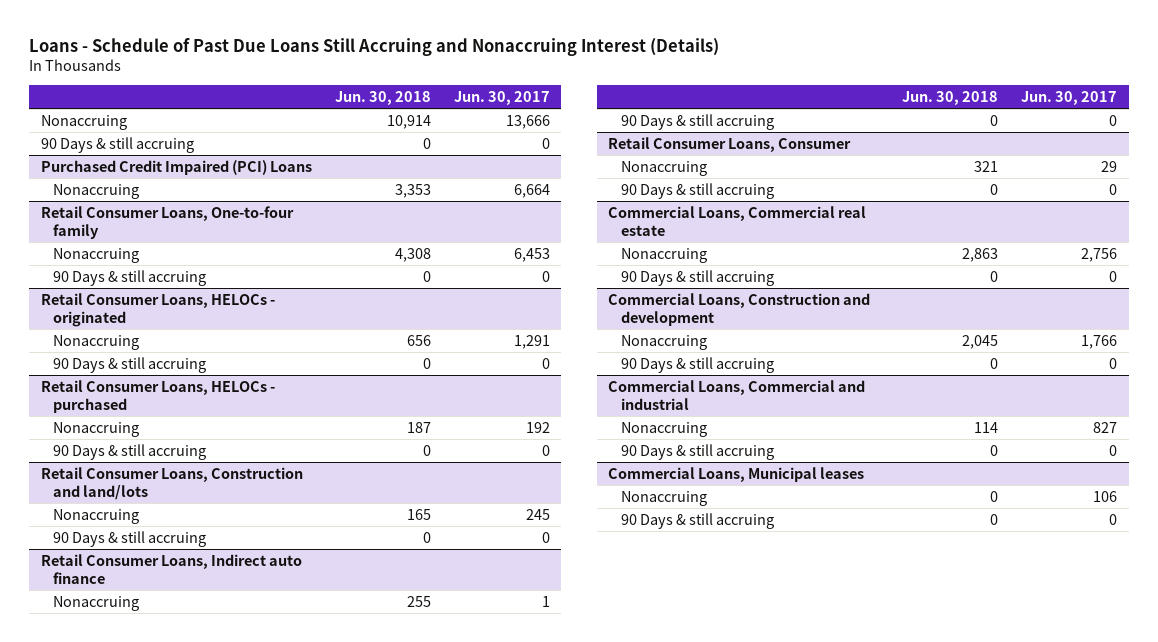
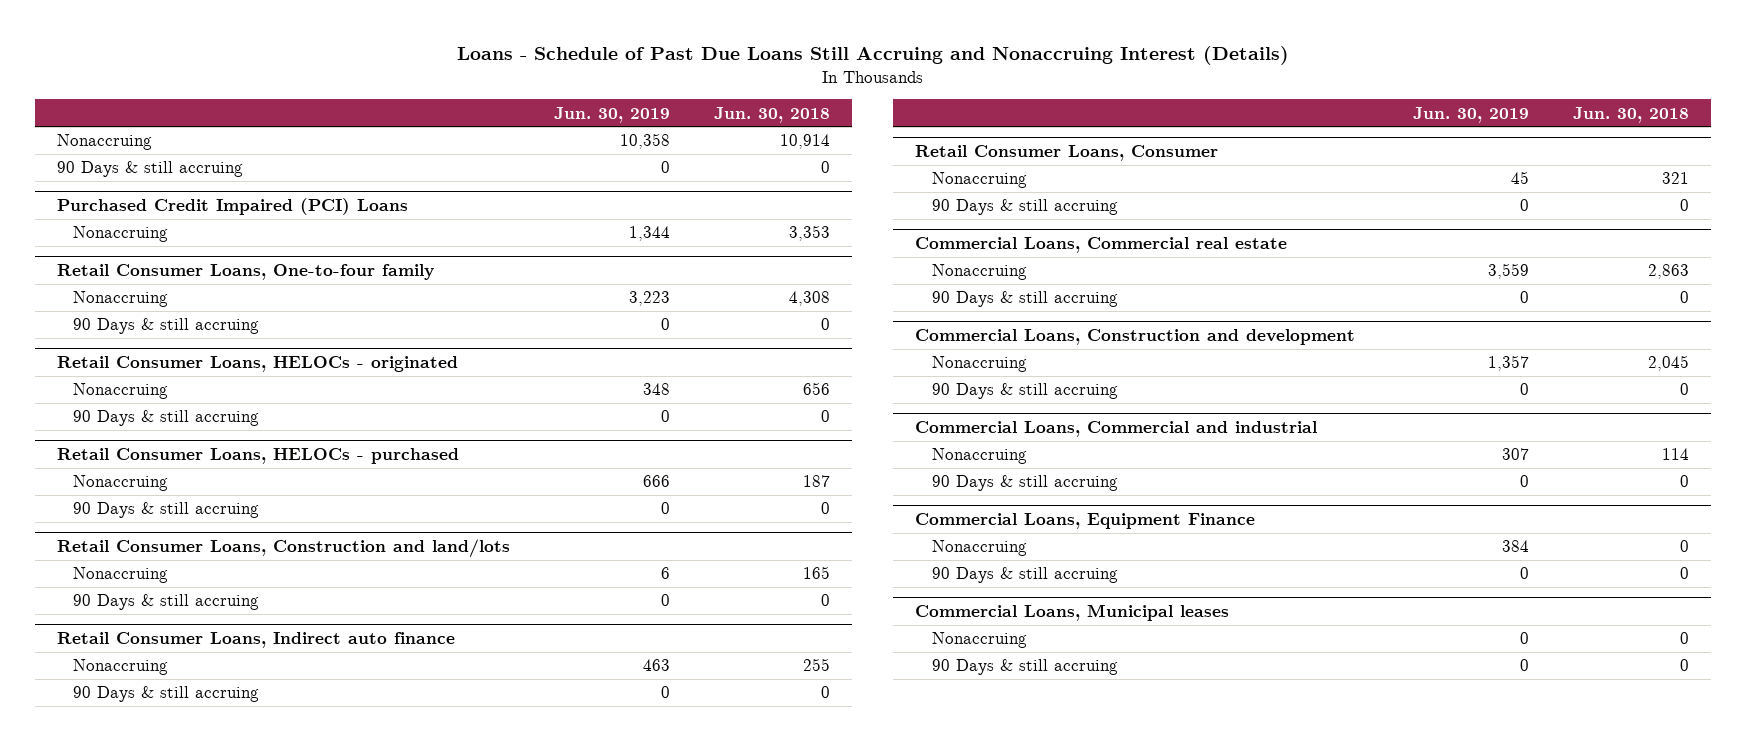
- | Jun. 30, 2018 | Jun. 30, 2017
+ | Jun. 30, 2019 | Jun. 30, 2018
+ Commercial Loans, Equipment Finance
+ Nonaccruing | 384 | 0
+ 90 Days & still accruing | 0 | 0

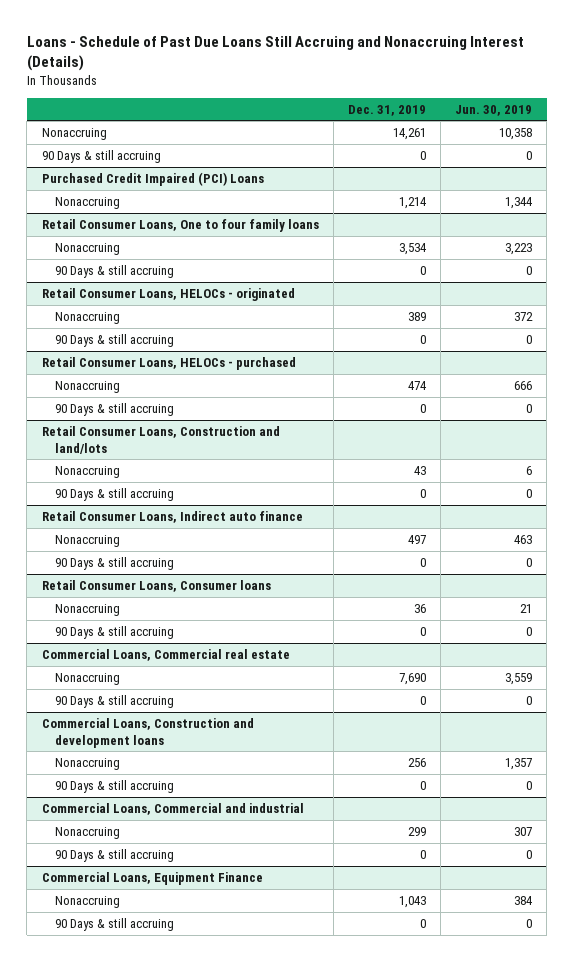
- | Jun. 30, 2019 | Jun. 30, 2018
+ | Dec. 31, 2019 | Jun. 30, 2019
- Retail Consumer Loans, One-to-four family
+ Retail Consumer Loans, One to four family loans
@ Retail Consumer Loans, HELOCs - originated
- Nonaccruing | 348 | 656
+ Nonaccruing | 389 | 372
- Retail Consumer Loans, Consumer
- Nonaccruing | 45 | 321
+ Retail Consumer Loans, Consumer loans
+ Nonaccruing | 36 | 21
- Commercial Loans, Construction and development
+ Commercial Loans, Construction and development loans
- Commercial Loans, Municipal leases
- Nonaccruing | 0 | 0
- 90 Days & still accruing | 0 | 0

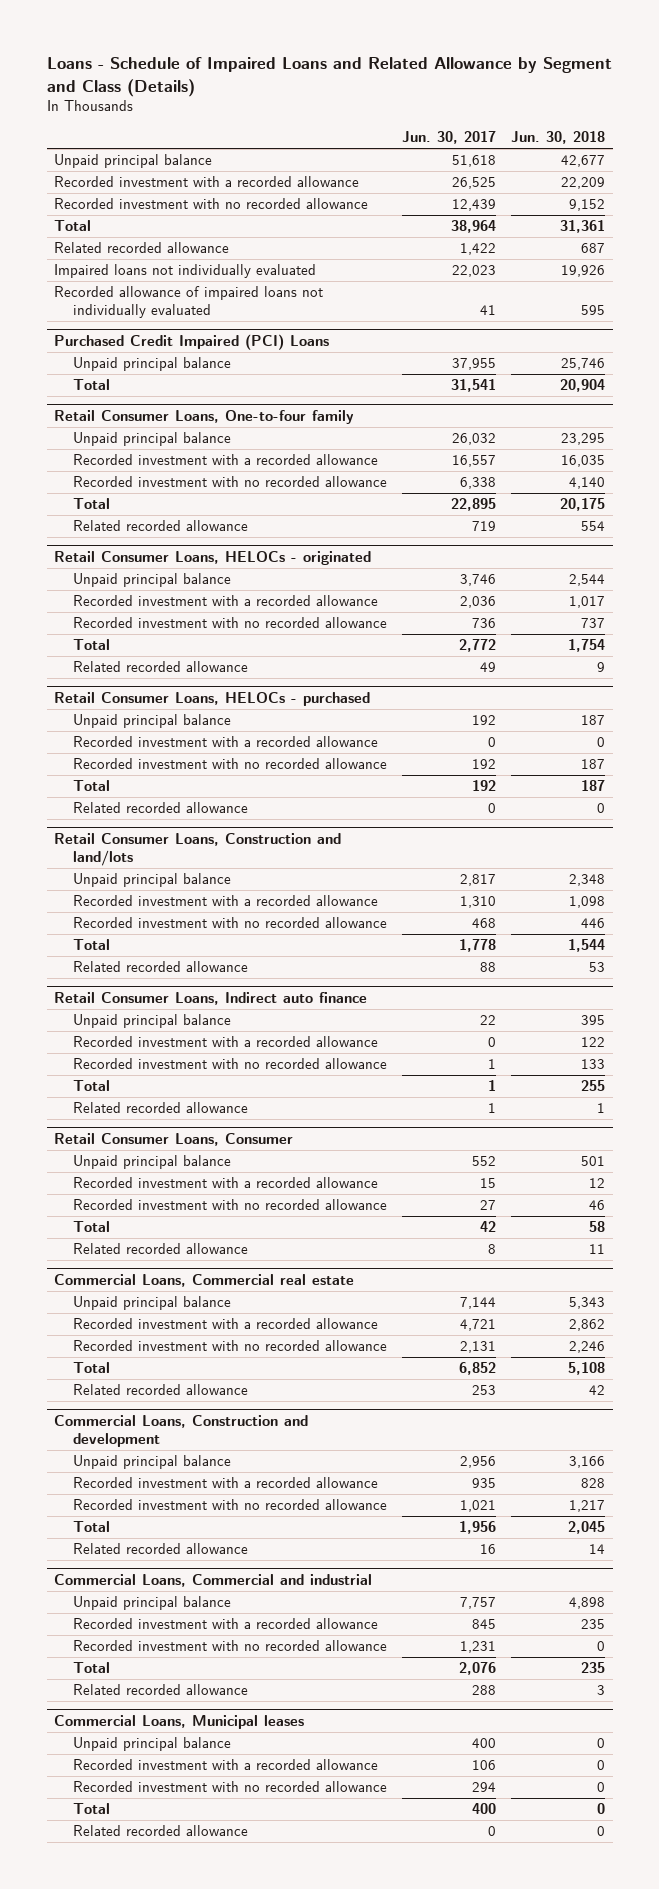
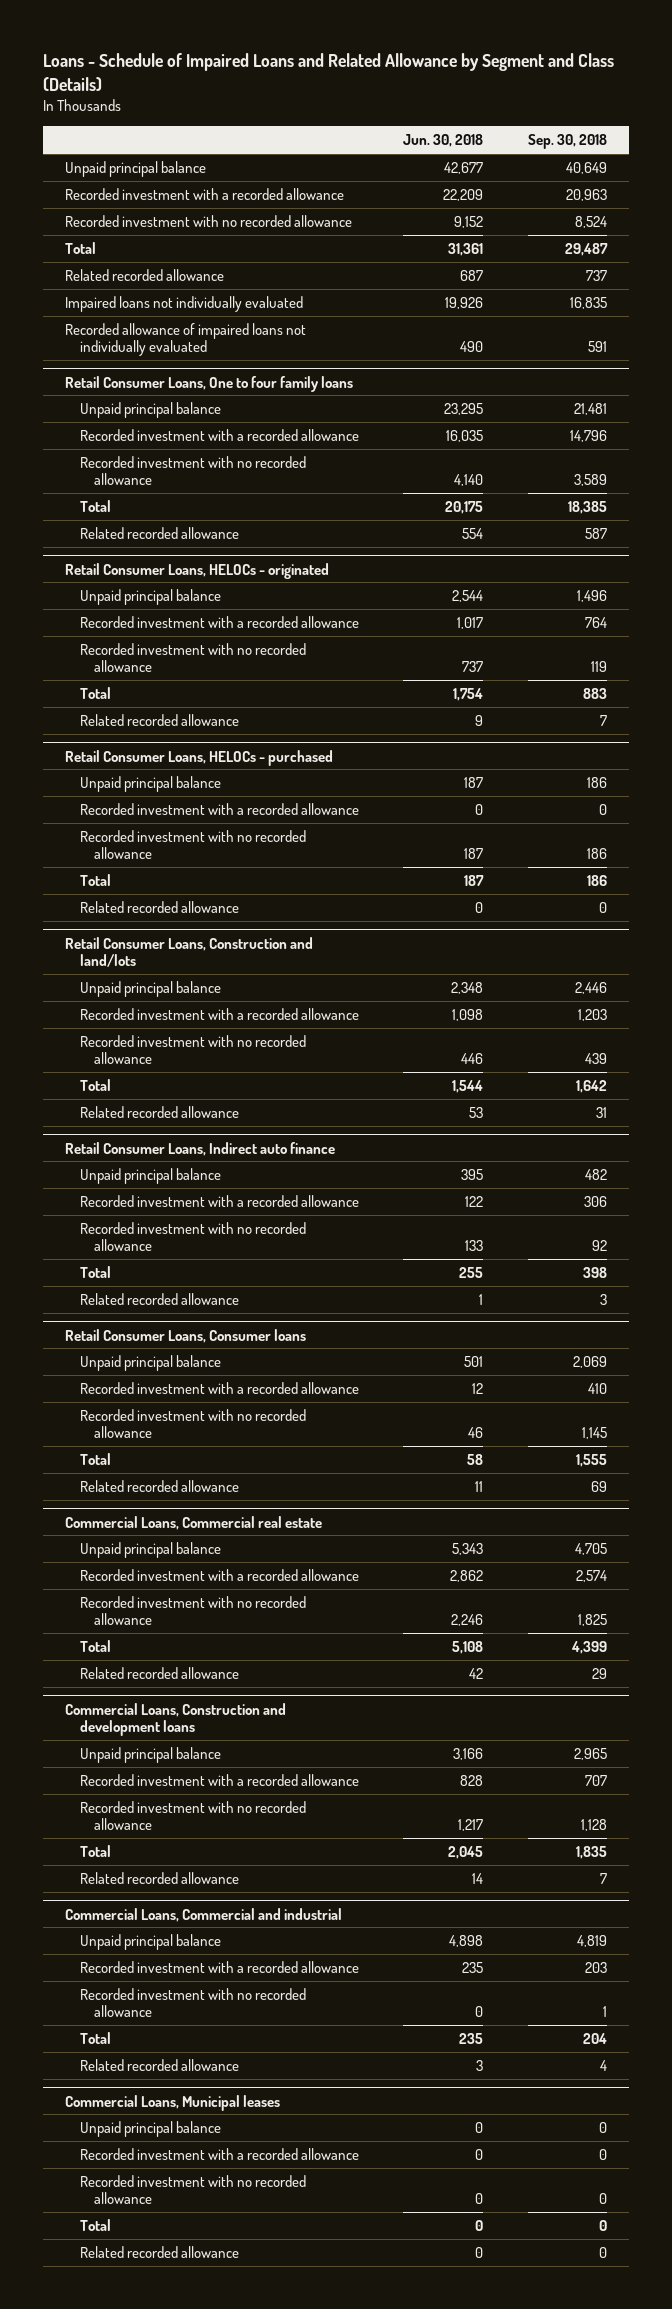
- | Jun. 30, 2017 | Jun. 30, 2018
+ | Jun. 30, 2018 | Sep. 30, 2018
- Recorded allowance of impaired loans not individually evaluated | 41 | 595
- Purchased Credit Impaired (PCI) Loans
- Unpaid principal balance | 37,955 | 25,746
- Total | 31,541 | 20,904
- Retail Consumer Loans, One-to-four family
+ Recorded allowance of impaired loans not individually evaluated | 490 | 591
+ Retail Consumer Loans, One to four family loans
- Retail Consumer Loans, Consumer
+ Retail Consumer Loans, Consumer loans
- Commercial Loans, Construction and development
+ Commercial Loans, Construction and development loans

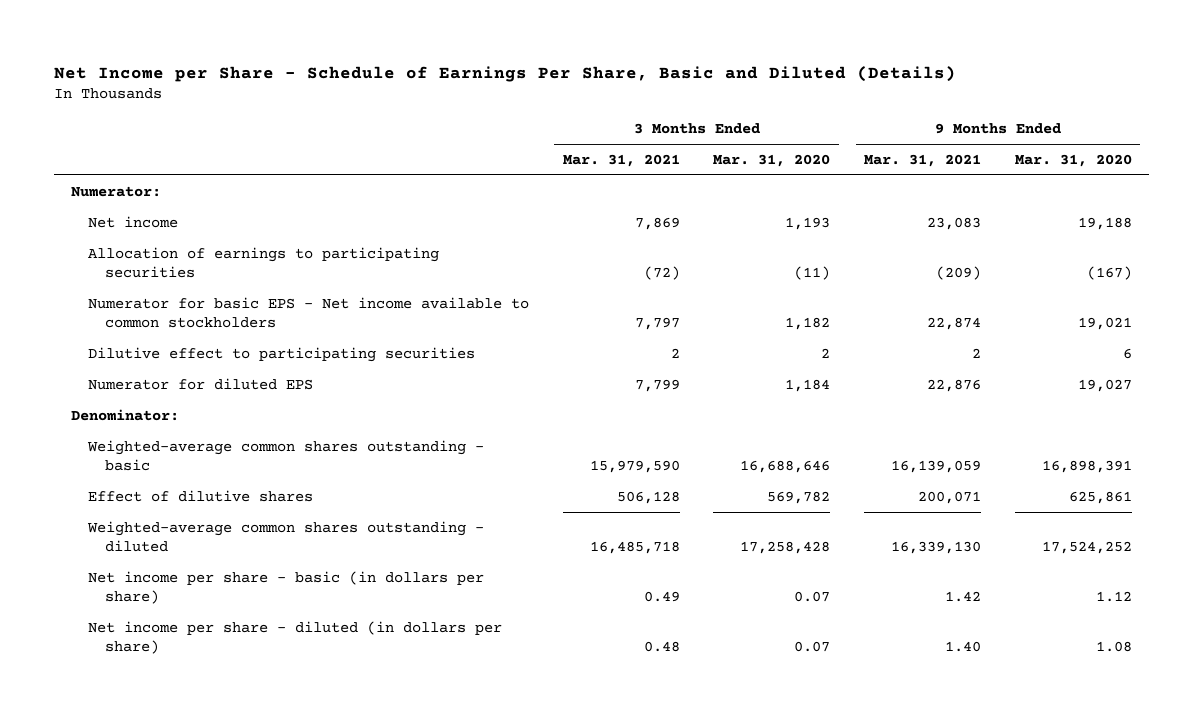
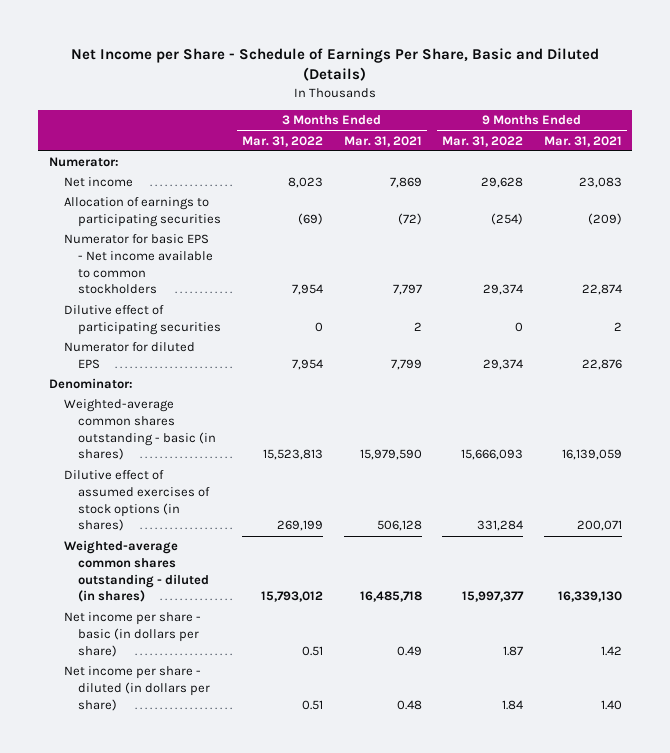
- | 3 Months Ended Mar. 31, 2021 | 3 Months Ended Mar. 31, 2020 | 9 Months Ended Mar. 31, 2021 | 9 Months Ended Mar. 31, 2020
+ | 3 Months Ended Mar. 31, 2022 | 3 Months Ended Mar. 31, 2021 | 9 Months Ended Mar. 31, 2022 | 9 Months Ended Mar. 31, 2021
- Dilutive effect to participating securities | 2 | 2 | 2 | 6
+ Dilutive effect of participating securities | 0 | 2 | 0 | 2
- Weighted-average common shares outstanding - basic | 15,979,590 | 16,688,646 | 16,139,059 | 16,898,391
- Effect of dilutive shares | 506,128 | 569,782 | 200,071 | 625,861
- Weighted-average common shares outstanding - diluted | 16,485,718 | 17,258,428 | 16,339,130 | 17,524,252
+ Weighted-average common shares outstanding - basic (in shares) | 15,523,813 | 15,979,590 | 15,666,093 | 16,139,059
+ Dilutive effect of assumed exercises of stock options (in shares) | 269,199 | 506,128 | 331,284 | 200,071
+ Weighted-average common shares outstanding - diluted (in shares) | 15,793,012 | 16,485,718 | 15,997,377 | 16,339,130

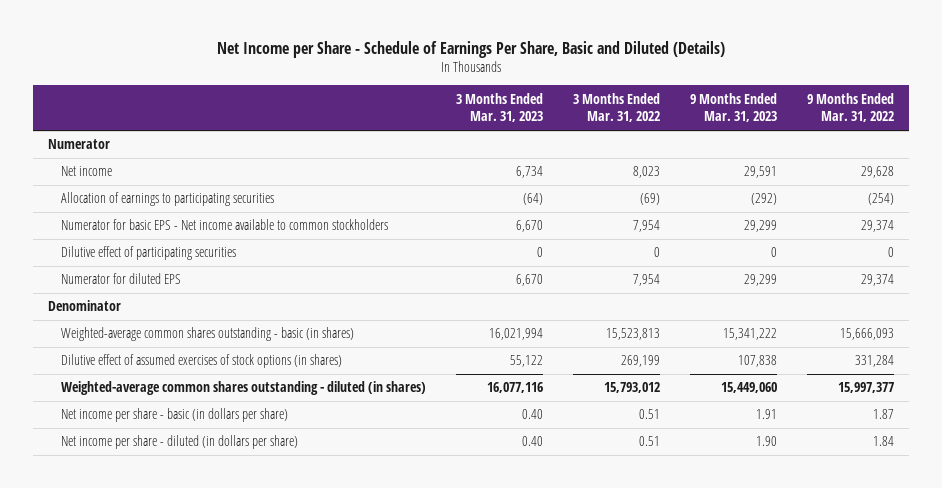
- | 3 Months Ended Mar. 31, 2022 | 3 Months Ended Mar. 31, 2021 | 9 Months Ended Mar. 31, 2022 | 9 Months Ended Mar. 31, 2021
+ | 3 Months Ended Mar. 31, 2023 | 3 Months Ended Mar. 31, 2022 | 9 Months Ended Mar. 31, 2023 | 9 Months Ended Mar. 31, 2022
- Numerator:
+ Numerator
- Denominator:
+ Denominator

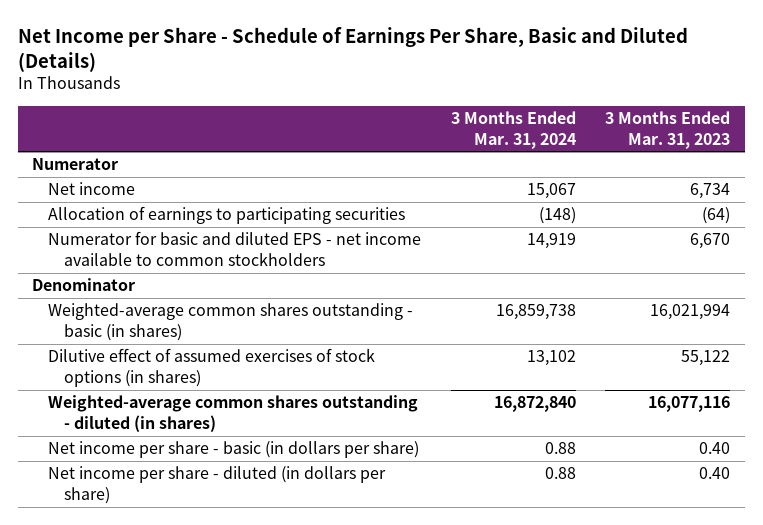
- | 3 Months Ended Mar. 31, 2023 | 3 Months Ended Mar. 31, 2022 | 9 Months Ended Mar. 31, 2023 | 9 Months Ended Mar. 31, 2022
+ | 3 Months Ended Mar. 31, 2024 | 3 Months Ended Mar. 31, 2023
- Numerator for basic EPS - Net income available to common stockholders | 6,670 | 7,954 | 29,299 | 29,374
- Dilutive effect of participating securities | 0 | 0 | 0 | 0
- Numerator for diluted EPS | 6,670 | 7,954 | 29,299 | 29,374
+ Numerator for basic and diluted EPS - net income available to common stockholders | 14,919 | 6,670

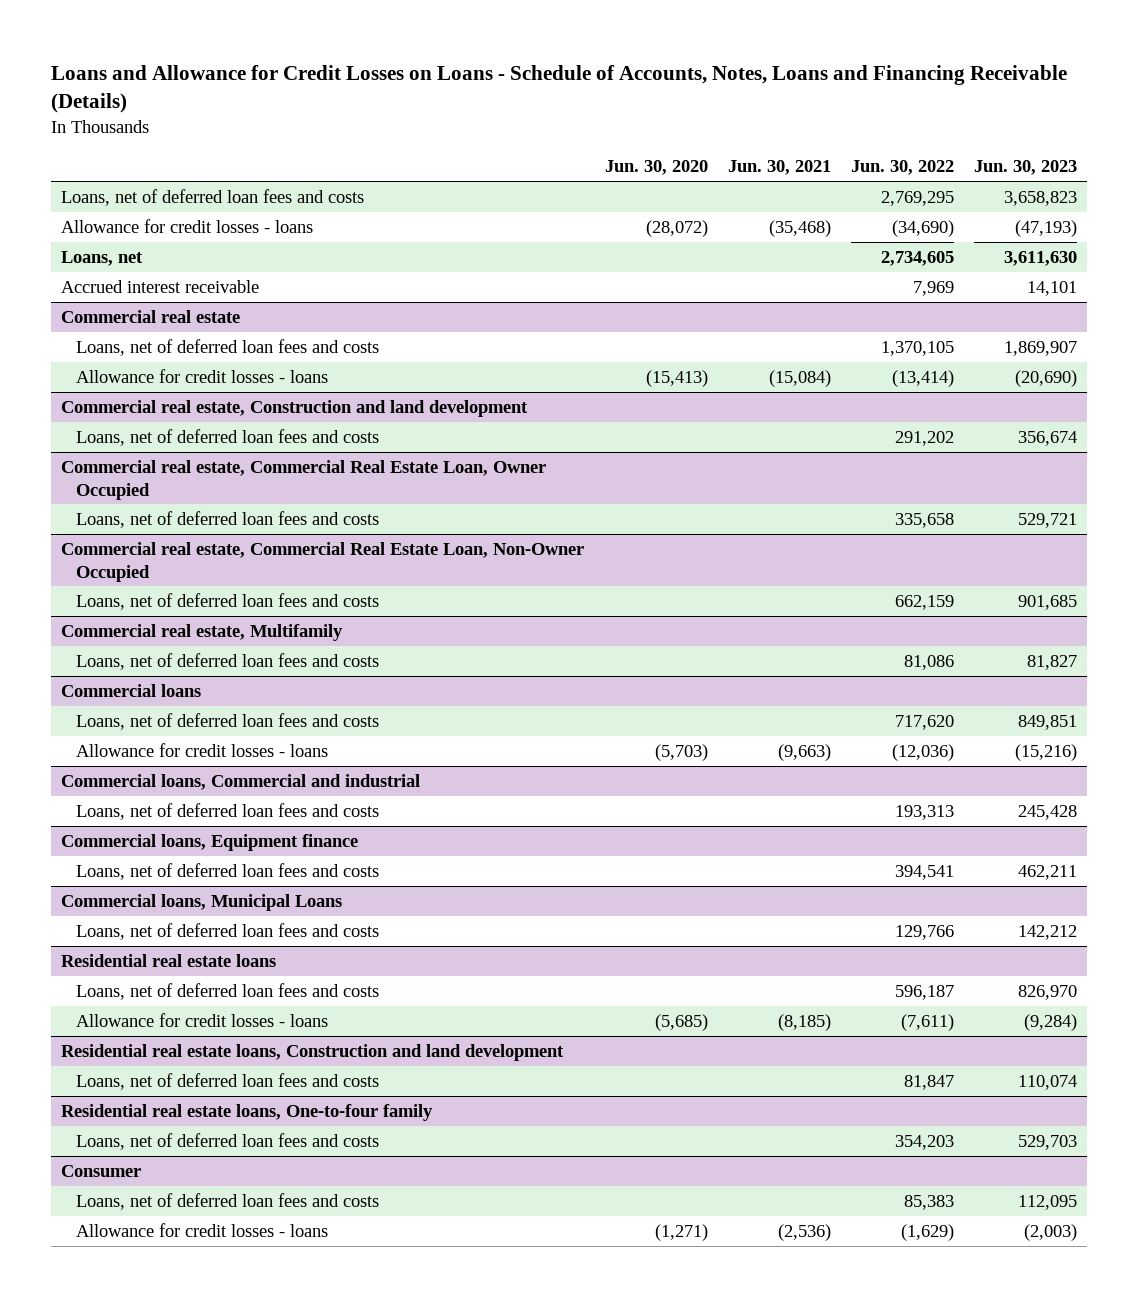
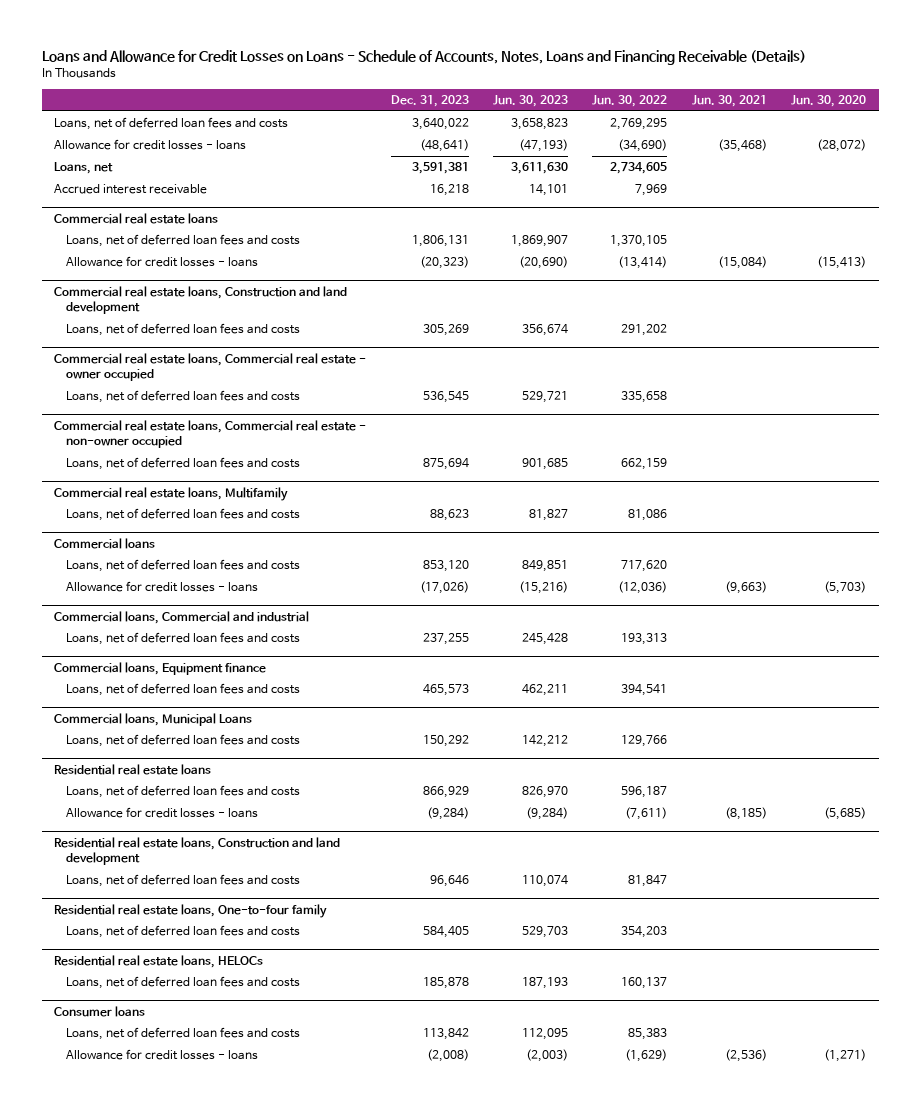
- | Jun. 30, 2020 | Jun. 30, 2021 | Jun. 30, 2022 | Jun. 30, 2023
+ | Dec. 31, 2023 | Jun. 30, 2023 | Jun. 30, 2022 | Jun. 30, 2021 | Jun. 30, 2020
- Commercial real estate
+ Commercial real estate loans
- Commercial real estate, Construction and land development
+ Commercial real estate loans, Construction and land development
- Commercial real estate, Commercial Real Estate Loan, Owner Occupied
+ Commercial real estate loans, Commercial real estate - owner occupied
- Commercial real estate, Commercial Real Estate Loan, Non-Owner Occupied
+ Commercial real estate loans, Commercial real estate - non-owner occupied
- Commercial real estate, Multifamily
+ Commercial real estate loans, Multifamily
- Consumer
+ Residential real estate loans, HELOCs
+ Loans, net of deferred loan fees and costs | 185,878 | 187,193 | 160,137 | |
+ Consumer loans

